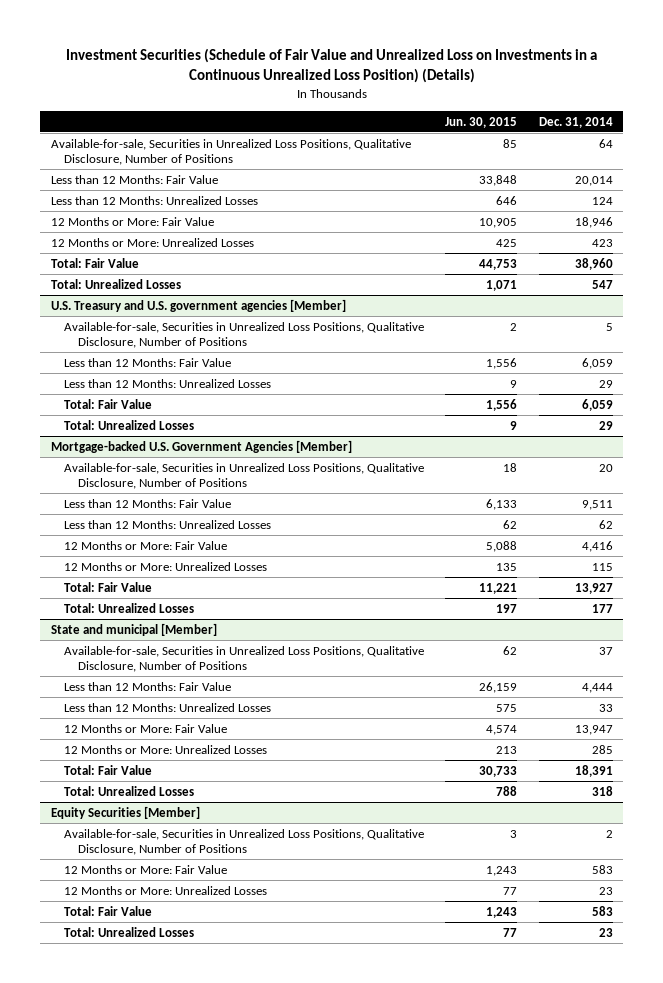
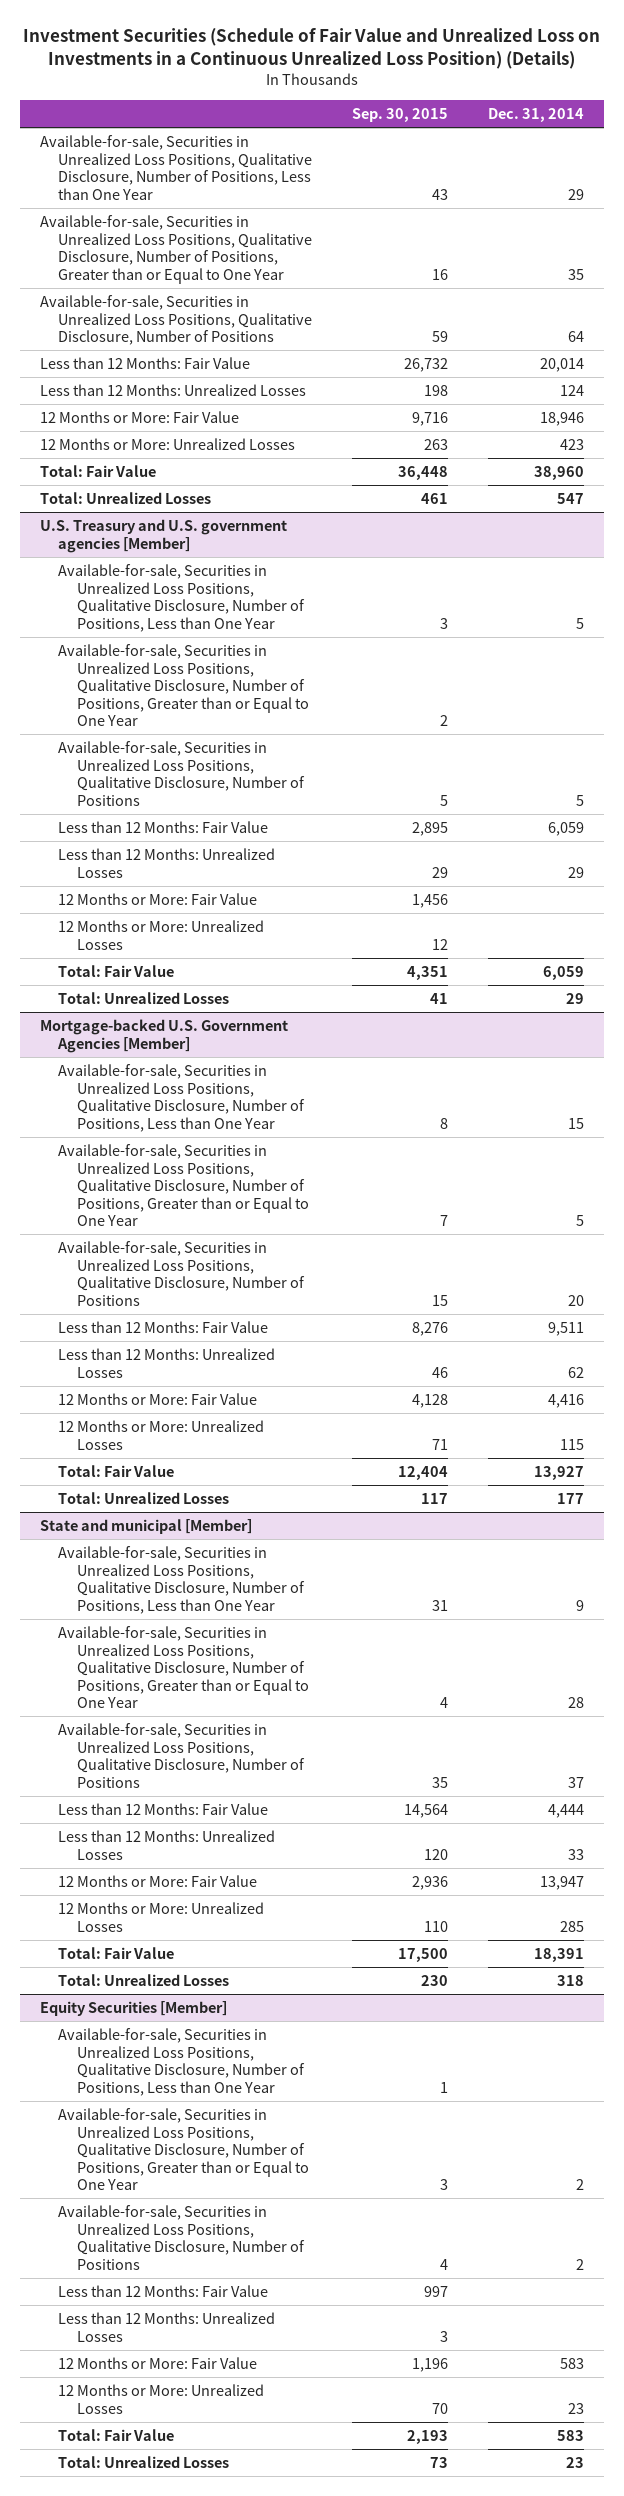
- | Jun. 30, 2015 | Dec. 31, 2014
+ | Sep. 30, 2015 | Dec. 31, 2014
+ Available-for-sale, Securities in Unrealized Loss Positions, Qualitative Disclosure, Number of Positions, Less than One Year | 43 | 29
+ Available-for-sale, Securities in Unrealized Loss Positions, Qualitative Disclosure, Number of Positions, Greater than or Equal to One Year | 16 | 35
@ U.S. Treasury and U.S. government agencies [Member]
+ Available-for-sale, Securities in Unrealized Loss Positions, Qualitative Disclosure, Number of Positions, Less than One Year | 3 | 5
+ Available-for-sale, Securities in Unrealized Loss Positions, Qualitative Disclosure, Number of Positions, Greater than or Equal to One Year | 2 |
+ 12 Months or More: Fair Value | 1,456 |
+ 12 Months or More: Unrealized Losses | 12 |
@ Mortgage-backed U.S. Government Agencies [Member]
+ Available-for-sale, Securities in Unrealized Loss Positions, Qualitative Disclosure, Number of Positions, Less than One Year | 8 | 15
+ Available-for-sale, Securities in Unrealized Loss Positions, Qualitative Disclosure, Number of Positions, Greater than or Equal to One Year | 7 | 5
@ State and municipal [Member]
+ Available-for-sale, Securities in Unrealized Loss Positions, Qualitative Disclosure, Number of Positions, Less than One Year | 31 | 9
+ Available-for-sale, Securities in Unrealized Loss Positions, Qualitative Disclosure, Number of Positions, Greater than or Equal to One Year | 4 | 28
@ Equity Securities [Member]
+ Available-for-sale, Securities in Unrealized Loss Positions, Qualitative Disclosure, Number of Positions, Less than One Year | 1 |
+ Available-for-sale, Securities in Unrealized Loss Positions, Qualitative Disclosure, Number of Positions, Greater than or Equal to One Year | 3 | 2
+ Less than 12 Months: Fair Value | 997 |
+ Less than 12 Months: Unrealized Losses | 3 |

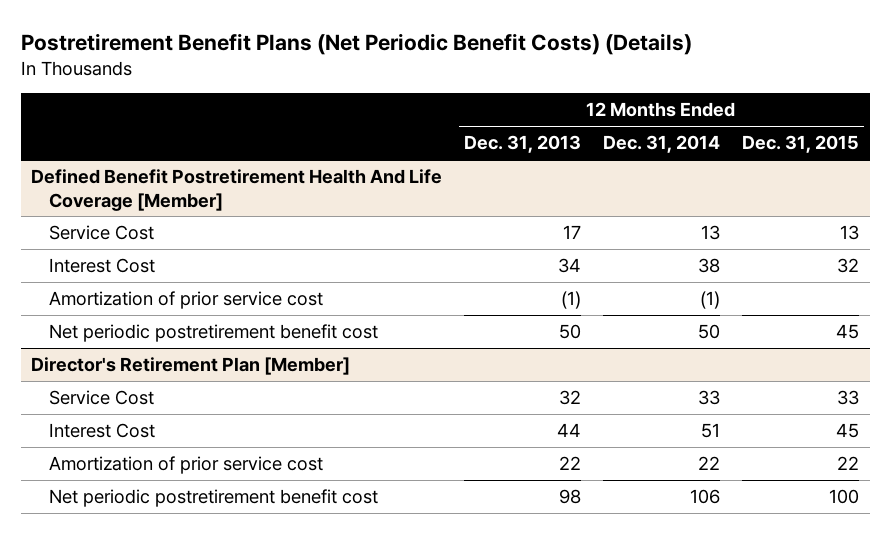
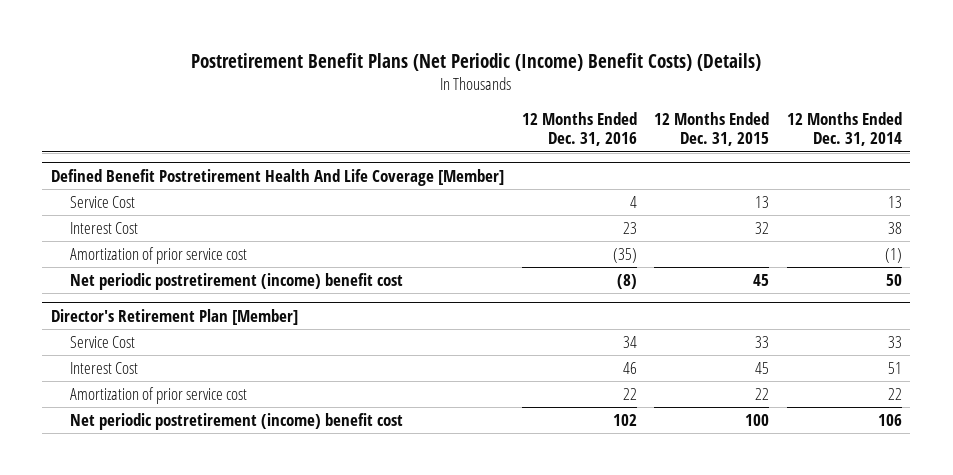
- Postretirement Benefit Plans (Net Periodic Benefit Costs) (Details)
+ Postretirement Benefit Plans (Net Periodic (Income) Benefit Costs) (Details)
- | 12 Months Ended Dec. 31, 2013 | 12 Months Ended Dec. 31, 2014 | 12 Months Ended Dec. 31, 2015
+ | 12 Months Ended Dec. 31, 2016 | 12 Months Ended Dec. 31, 2015 | 12 Months Ended Dec. 31, 2014
@ Defined Benefit Postretirement Health And Life Coverage [Member]
- Net periodic postretirement benefit cost | 50 | 50 | 45
+ Net periodic postretirement (income) benefit cost | (8) | 45 | 50
@ Director's Retirement Plan [Member]
- Net periodic postretirement benefit cost | 98 | 106 | 100
+ Net periodic postretirement (income) benefit cost | 102 | 100 | 106

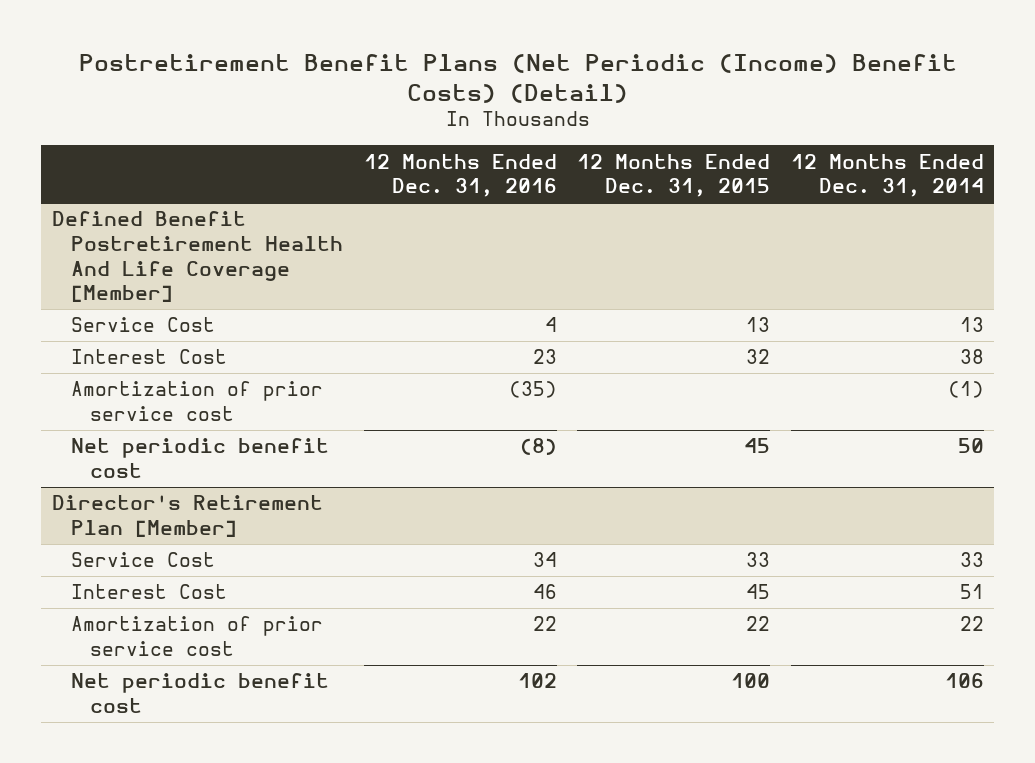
- Postretirement Benefit Plans (Net Periodic (Income) Benefit Costs) (Details)
+ Postretirement Benefit Plans (Net Periodic (Income) Benefit Costs) (Detail)
@ Defined Benefit Postretirement Health And Life Coverage [Member]
- Net periodic postretirement (income) benefit cost | (8) | 45 | 50
+ Net periodic benefit cost | (8) | 45 | 50
@ Director's Retirement Plan [Member]
- Net periodic postretirement (income) benefit cost | 102 | 100 | 106
+ Net periodic benefit cost | 102 | 100 | 106

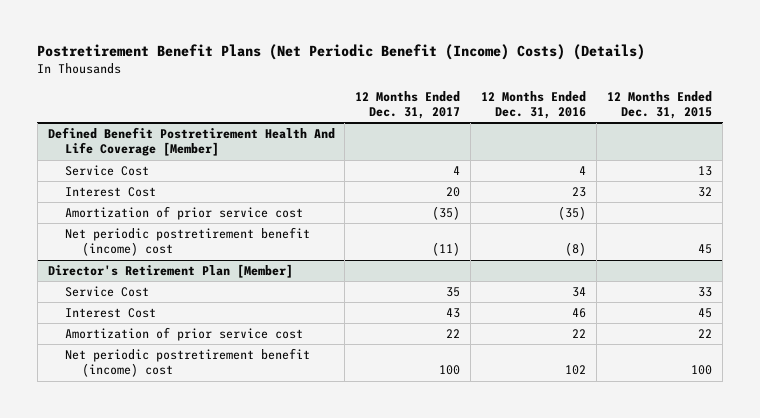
- Postretirement Benefit Plans (Net Periodic (Income) Benefit Costs) (Detail)
+ Postretirement Benefit Plans (Net Periodic Benefit (Income) Costs) (Details)
- | 12 Months Ended Dec. 31, 2016 | 12 Months Ended Dec. 31, 2015 | 12 Months Ended Dec. 31, 2014
+ | 12 Months Ended Dec. 31, 2017 | 12 Months Ended Dec. 31, 2016 | 12 Months Ended Dec. 31, 2015
@ Defined Benefit Postretirement Health And Life Coverage [Member]
- Net periodic benefit cost | (8) | 45 | 50
+ Net periodic postretirement benefit (income) cost | (11) | (8) | 45
@ Director's Retirement Plan [Member]
- Net periodic benefit cost | 102 | 100 | 106
+ Net periodic postretirement benefit (income) cost | 100 | 102 | 100

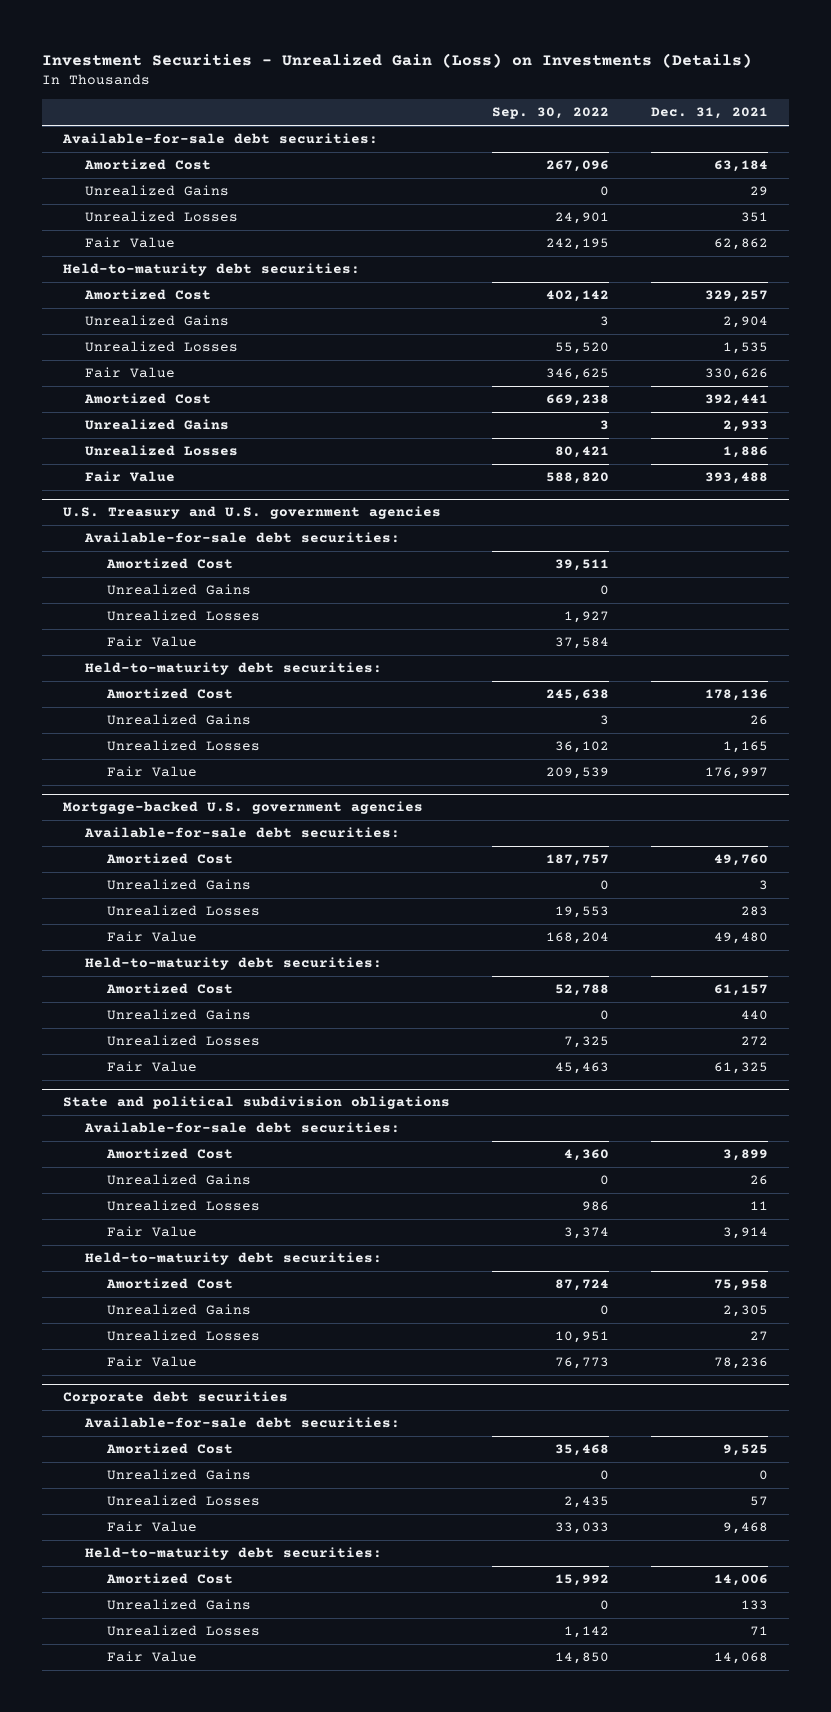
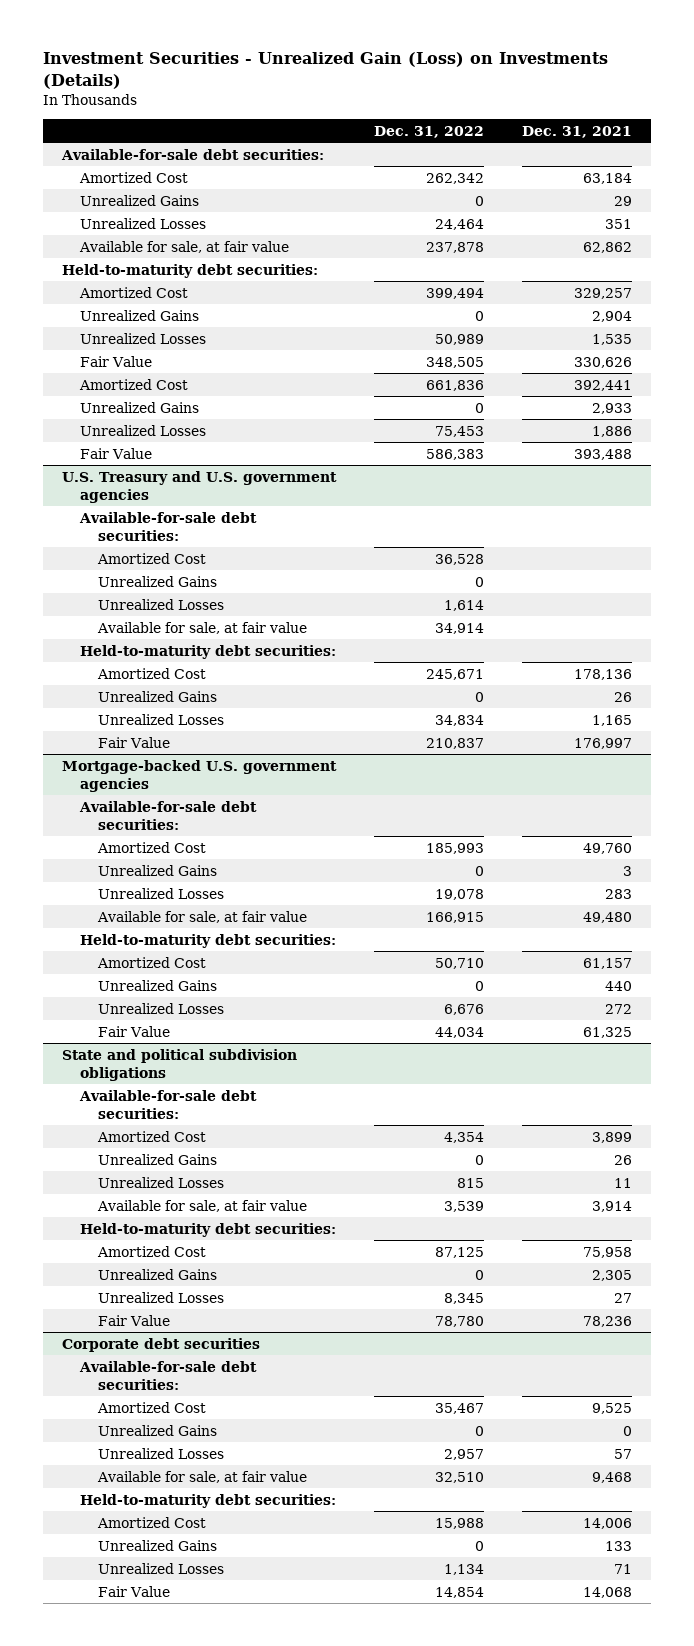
- | Sep. 30, 2022 | Dec. 31, 2021
+ | Dec. 31, 2022 | Dec. 31, 2021
- Fair Value | 242,195 | 62,862
+ Available for sale, at fair value | 237,878 | 62,862
@ U.S. Treasury and U.S. government agencies
- Fair Value | 37,584 |
+ Available for sale, at fair value | 34,914 |
@ Mortgage-backed U.S. government agencies
- Fair Value | 168,204 | 49,480
+ Available for sale, at fair value | 166,915 | 49,480
@ State and political subdivision obligations
- Fair Value | 3,374 | 3,914
+ Available for sale, at fair value | 3,539 | 3,914
@ Corporate debt securities
- Fair Value | 33,033 | 9,468
+ Available for sale, at fair value | 32,510 | 9,468

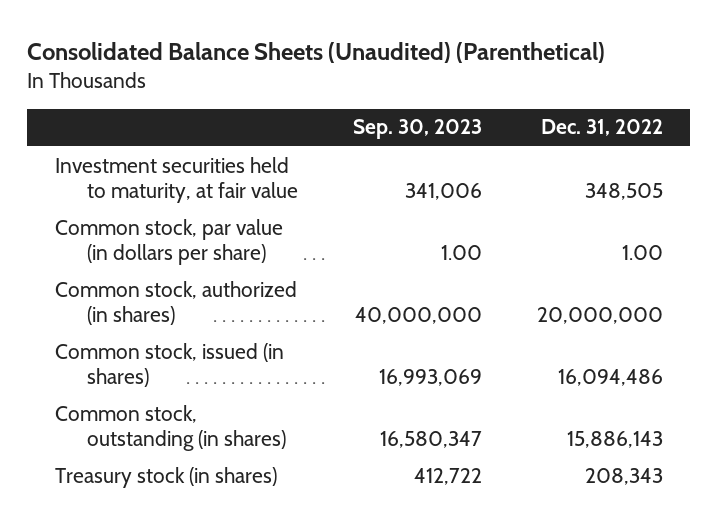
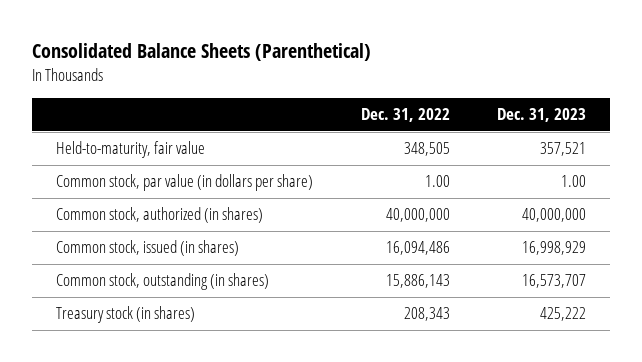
- Consolidated Balance Sheets (Unaudited) (Parenthetical)
+ Consolidated Balance Sheets (Parenthetical)
- | Sep. 30, 2023 | Dec. 31, 2022
+ | Dec. 31, 2022 | Dec. 31, 2023
- Investment securities held to maturity, at fair value | 341,006 | 348,505
+ Held-to-maturity, fair value | 348,505 | 357,521
- Common stock, authorized (in shares) | 40,000,000 | 20,000,000
+ Common stock, authorized (in shares) | 40,000,000 | 40,000,000

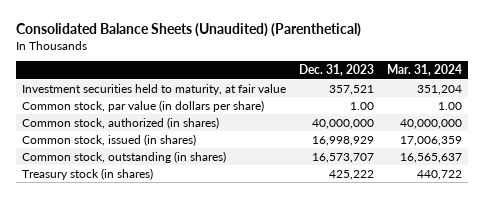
- Consolidated Balance Sheets (Parenthetical)
+ Consolidated Balance Sheets (Unaudited) (Parenthetical)
- | Dec. 31, 2022 | Dec. 31, 2023
+ | Dec. 31, 2023 | Mar. 31, 2024
- Held-to-maturity, fair value | 348,505 | 357,521
+ Investment securities held to maturity, at fair value | 357,521 | 351,204

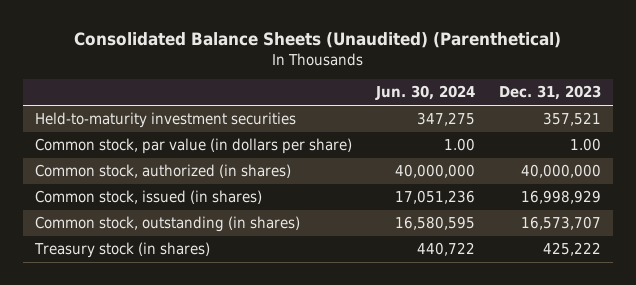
- | Dec. 31, 2023 | Mar. 31, 2024
+ | Jun. 30, 2024 | Dec. 31, 2023
- Investment securities held to maturity, at fair value | 357,521 | 351,204
+ Held-to-maturity investment securities | 347,275 | 357,521

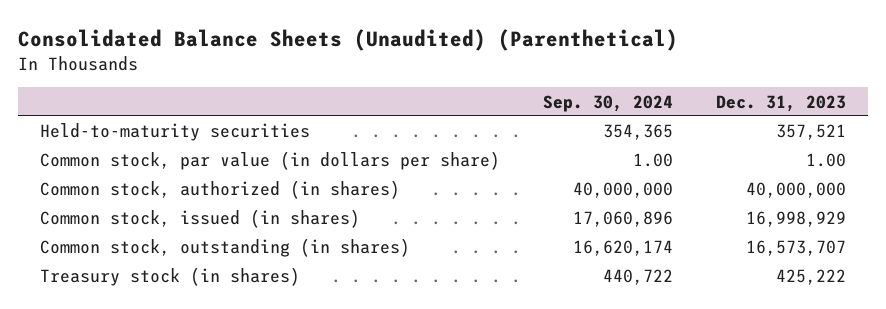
- | Jun. 30, 2024 | Dec. 31, 2023
+ | Sep. 30, 2024 | Dec. 31, 2023
- Held-to-maturity investment securities | 347,275 | 357,521
+ Held-to-maturity securities | 354,365 | 357,521

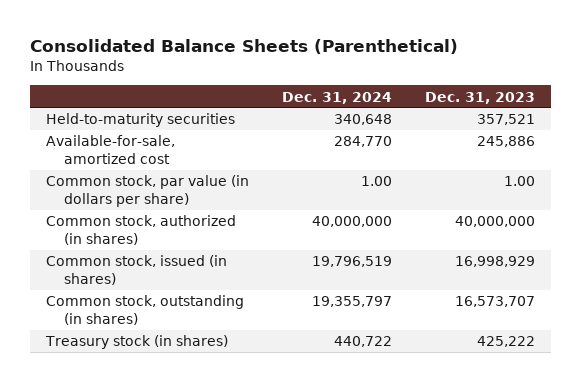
- Consolidated Balance Sheets (Unaudited) (Parenthetical)
+ Consolidated Balance Sheets (Parenthetical)
- | Sep. 30, 2024 | Dec. 31, 2023
+ | Dec. 31, 2024 | Dec. 31, 2023
+ Available-for-sale, amortized cost | 284,770 | 245,886

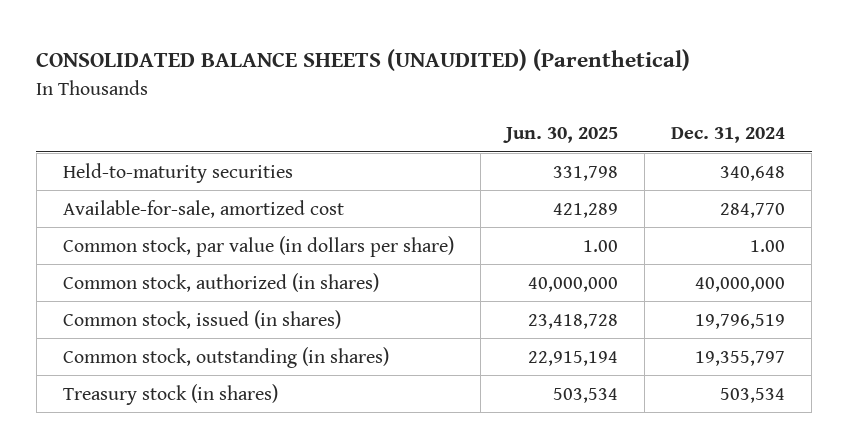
- Consolidated Balance Sheets (Parenthetical)
+ CONSOLIDATED BALANCE SHEETS (UNAUDITED) (Parenthetical)
- | Dec. 31, 2024 | Dec. 31, 2023
+ | Jun. 30, 2025 | Dec. 31, 2024
- Treasury stock (in shares) | 440,722 | 425,222
+ Treasury stock (in shares) | 503,534 | 503,534

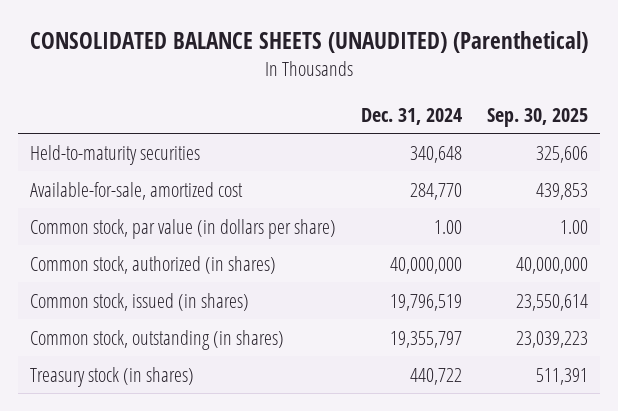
- | Jun. 30, 2025 | Dec. 31, 2024
+ | Dec. 31, 2024 | Sep. 30, 2025
- Treasury stock (in shares) | 503,534 | 503,534
+ Treasury stock (in shares) | 440,722 | 511,391

